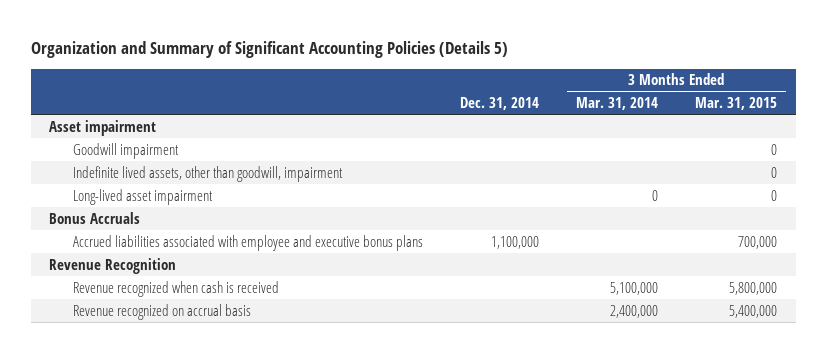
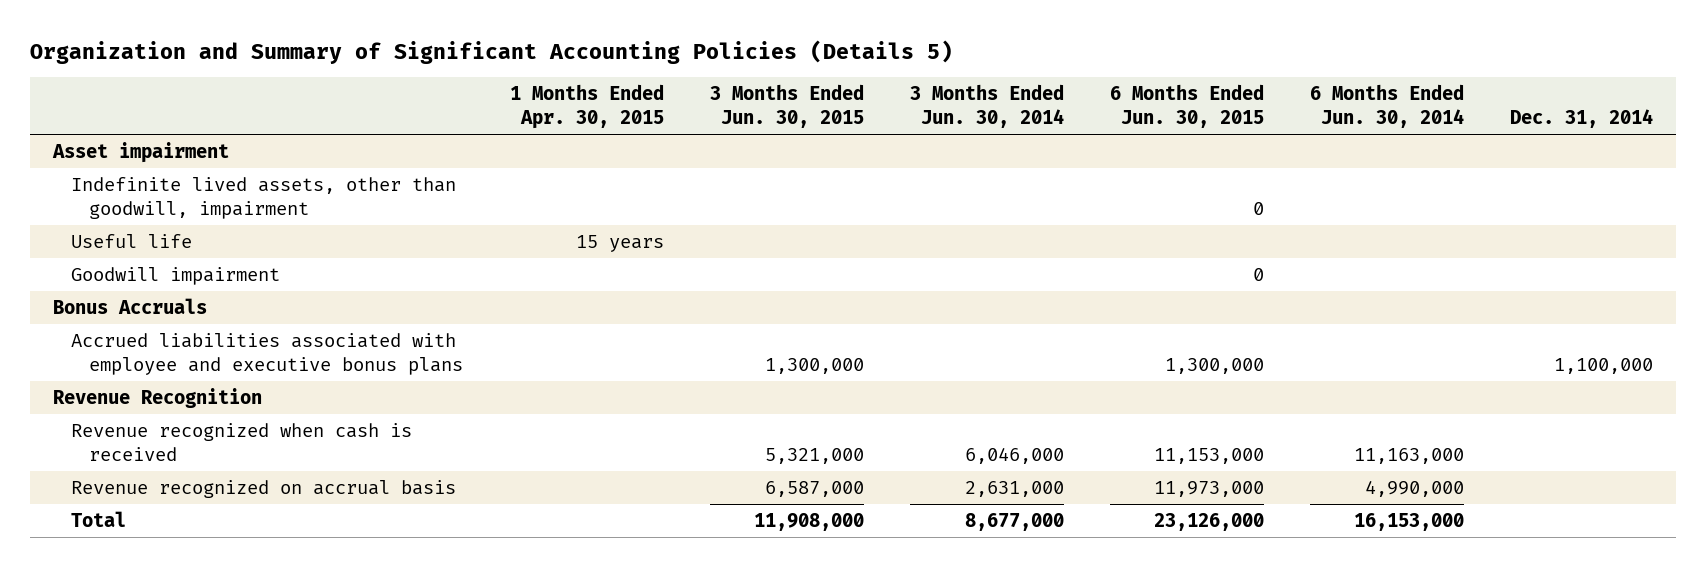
- | Dec. 31, 2014 | 3 Months Ended Mar. 31, 2014 | 3 Months Ended Mar. 31, 2015
+ | 1 Months Ended Apr. 30, 2015 | 3 Months Ended Jun. 30, 2015 | 3 Months Ended Jun. 30, 2014 | 6 Months Ended Jun. 30, 2015 | 6 Months Ended Jun. 30, 2014 | Dec. 31, 2014
- Long-lived asset impairment | | 0 | 0
+ Useful life | 15 years | | | | |
moved down: Goodwill impairment | | | | 0 | |
+ Total | | 11,908,000 | 8,677,000 | 23,126,000 | 16,153,000 |

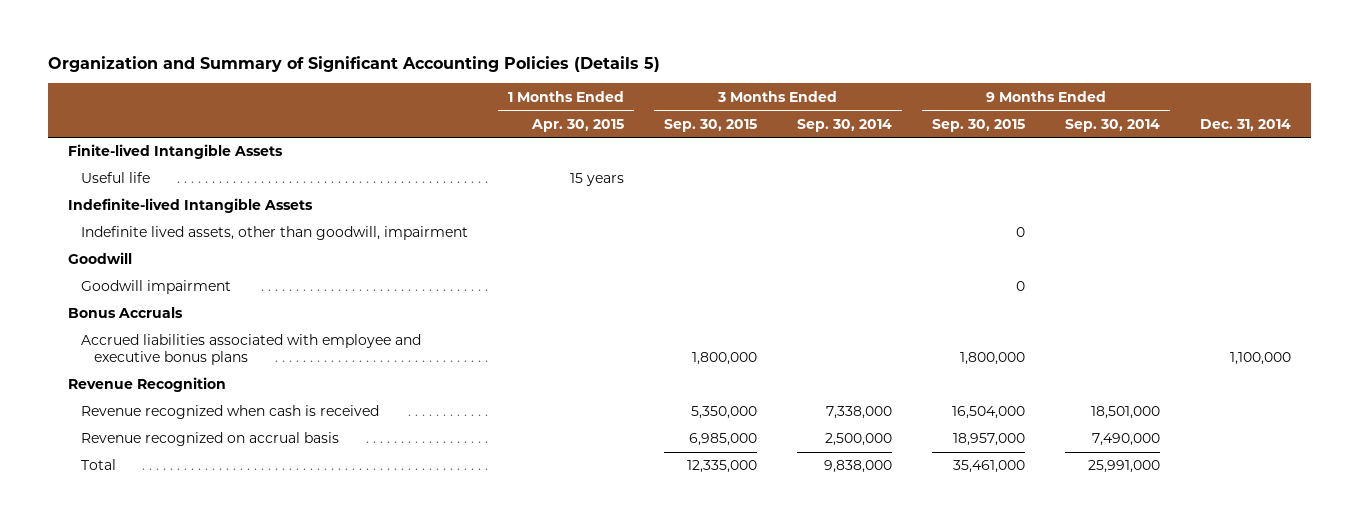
- | 1 Months Ended Apr. 30, 2015 | 3 Months Ended Jun. 30, 2015 | 3 Months Ended Jun. 30, 2014 | 6 Months Ended Jun. 30, 2015 | 6 Months Ended Jun. 30, 2014 | Dec. 31, 2014
+ | 1 Months Ended Apr. 30, 2015 | 3 Months Ended Sep. 30, 2015 | 3 Months Ended Sep. 30, 2014 | 9 Months Ended Sep. 30, 2015 | 9 Months Ended Sep. 30, 2014 | Dec. 31, 2014
- Asset impairment
+ Finite-lived Intangible Assets
+ Indefinite-lived Intangible Assets
moved down: Indefinite lived assets, other than goodwill, impairment | | | | 0 | |
+ Goodwill

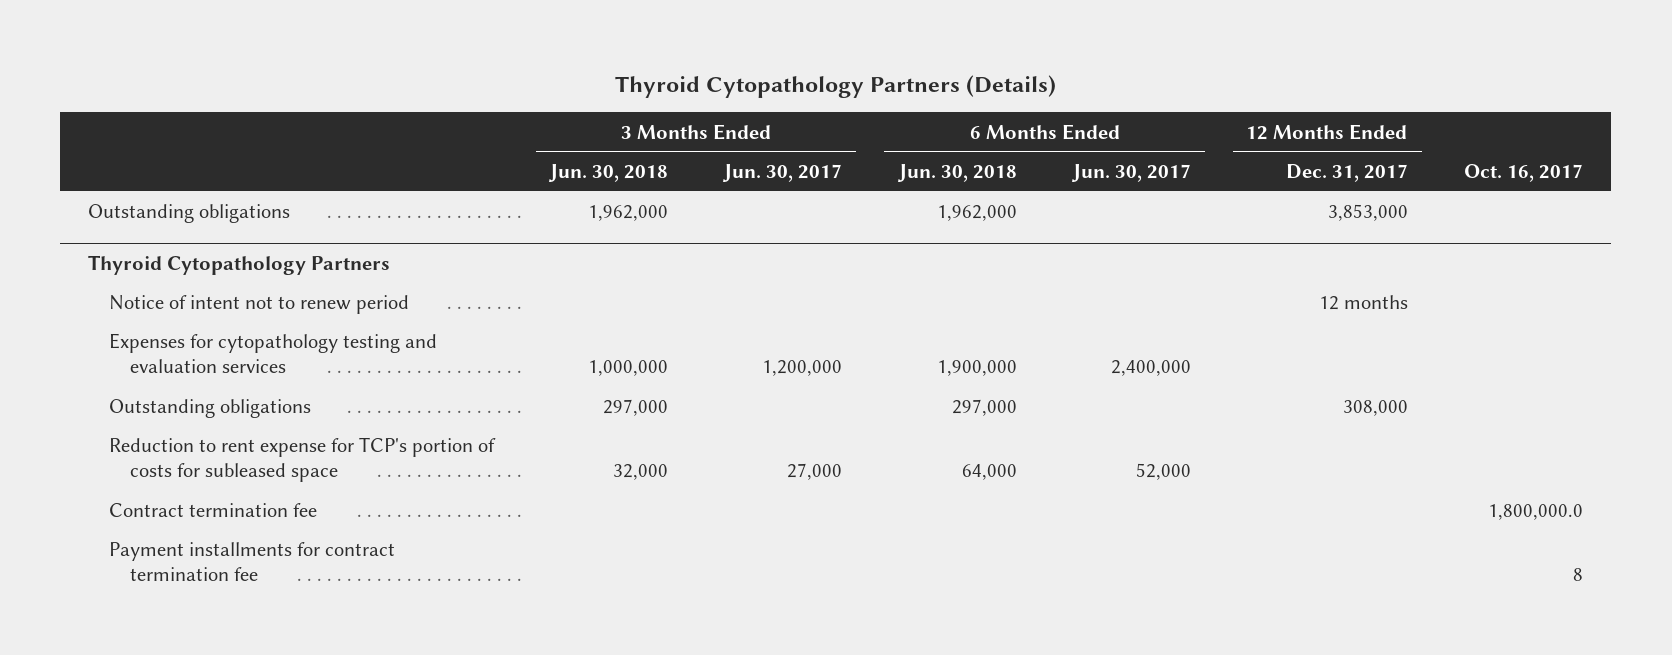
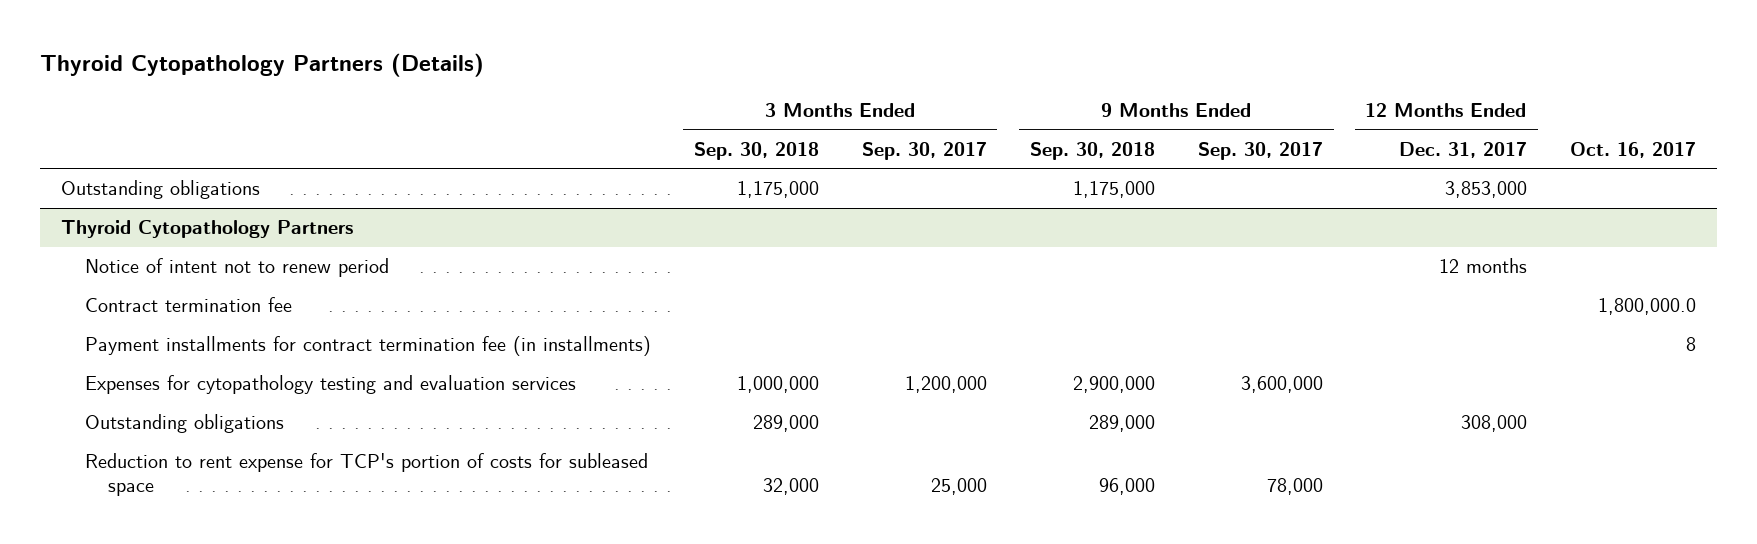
- | 3 Months Ended Jun. 30, 2018 | 3 Months Ended Jun. 30, 2017 | 6 Months Ended Jun. 30, 2018 | 6 Months Ended Jun. 30, 2017 | 12 Months Ended Dec. 31, 2017 | Oct. 16, 2017
+ | 3 Months Ended Sep. 30, 2018 | 3 Months Ended Sep. 30, 2017 | 9 Months Ended Sep. 30, 2018 | 9 Months Ended Sep. 30, 2017 | 12 Months Ended Dec. 31, 2017 | Oct. 16, 2017
@ Thyroid Cytopathology Partners
moved up: Contract termination fee | | | | | | 1,800,000.0
+ Payment installments for contract termination fee (in installments) | | | | | | 8
- Payment installments for contract termination fee | | | | | | 8

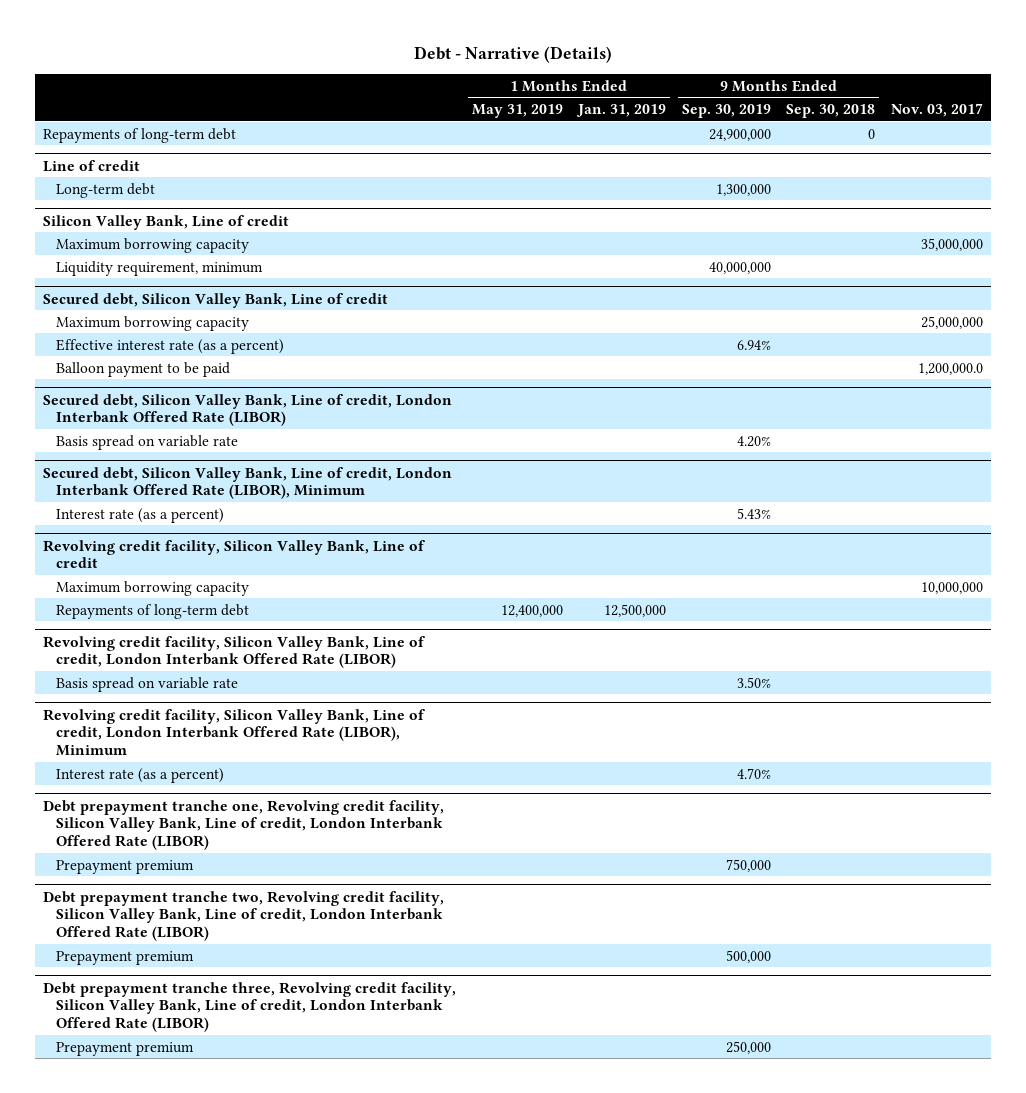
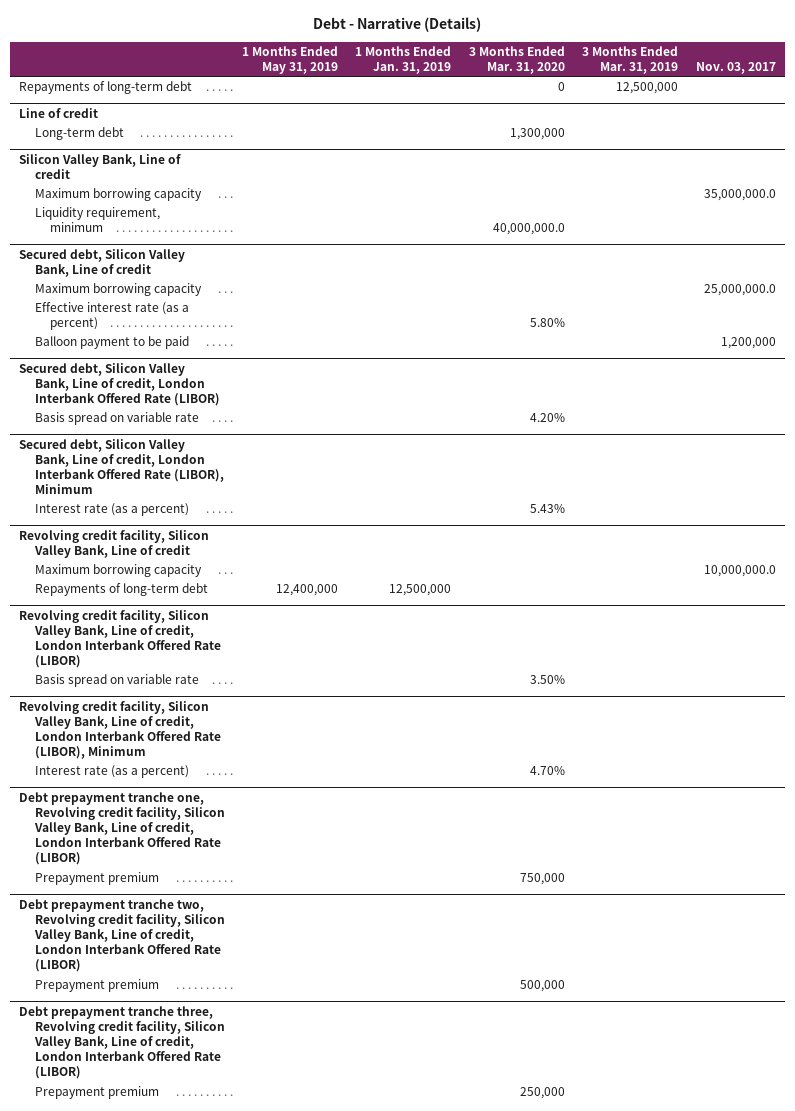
- | 1 Months Ended May 31, 2019 | 1 Months Ended Jan. 31, 2019 | 9 Months Ended Sep. 30, 2019 | 9 Months Ended Sep. 30, 2018 | Nov. 03, 2017
+ | 1 Months Ended May 31, 2019 | 1 Months Ended Jan. 31, 2019 | 3 Months Ended Mar. 31, 2020 | 3 Months Ended Mar. 31, 2019 | Nov. 03, 2017
@ Silicon Valley Bank, Line of credit
- Maximum borrowing capacity | | | | | 35,000,000
+ Maximum borrowing capacity | | | | | 35,000,000.0
@ Secured debt, Silicon Valley Bank, Line of credit
- Maximum borrowing capacity | | | | | 25,000,000
+ Maximum borrowing capacity | | | | | 25,000,000.0
- Balloon payment to be paid | | | | | 1,200,000.0
+ Balloon payment to be paid | | | | | 1,200,000
@ Revolving credit facility, Silicon Valley Bank, Line of credit
- Maximum borrowing capacity | | | | | 10,000,000
+ Maximum borrowing capacity | | | | | 10,000,000.0

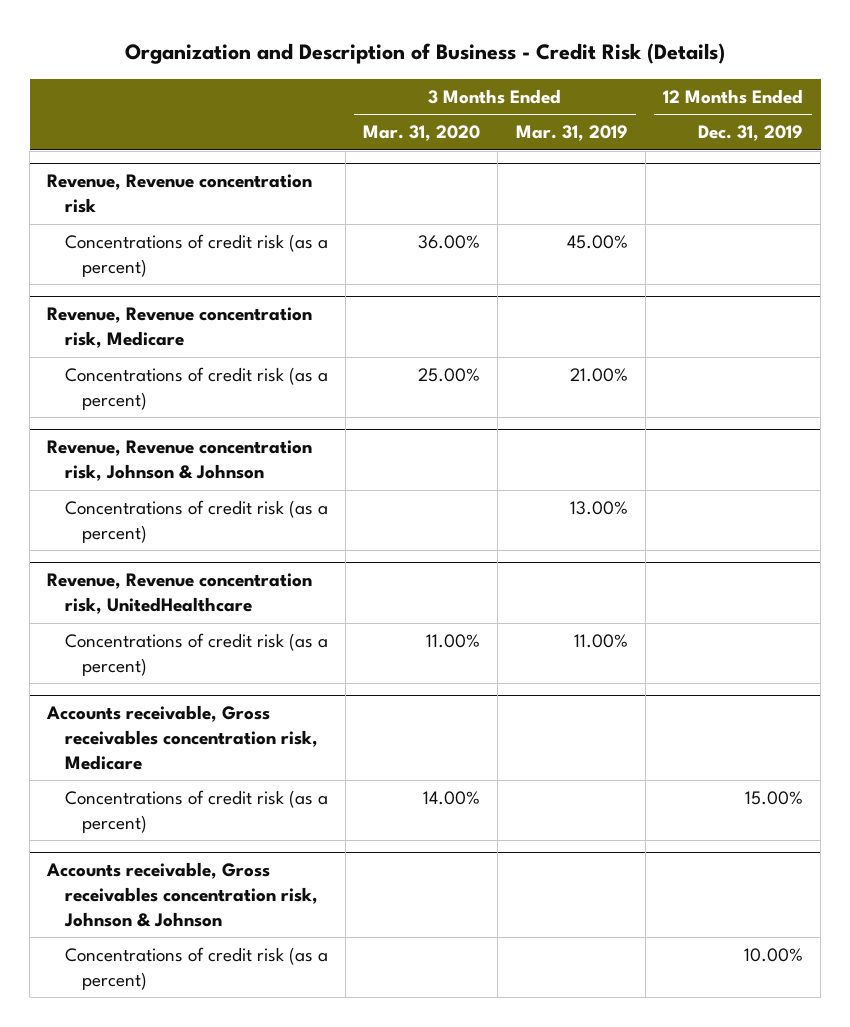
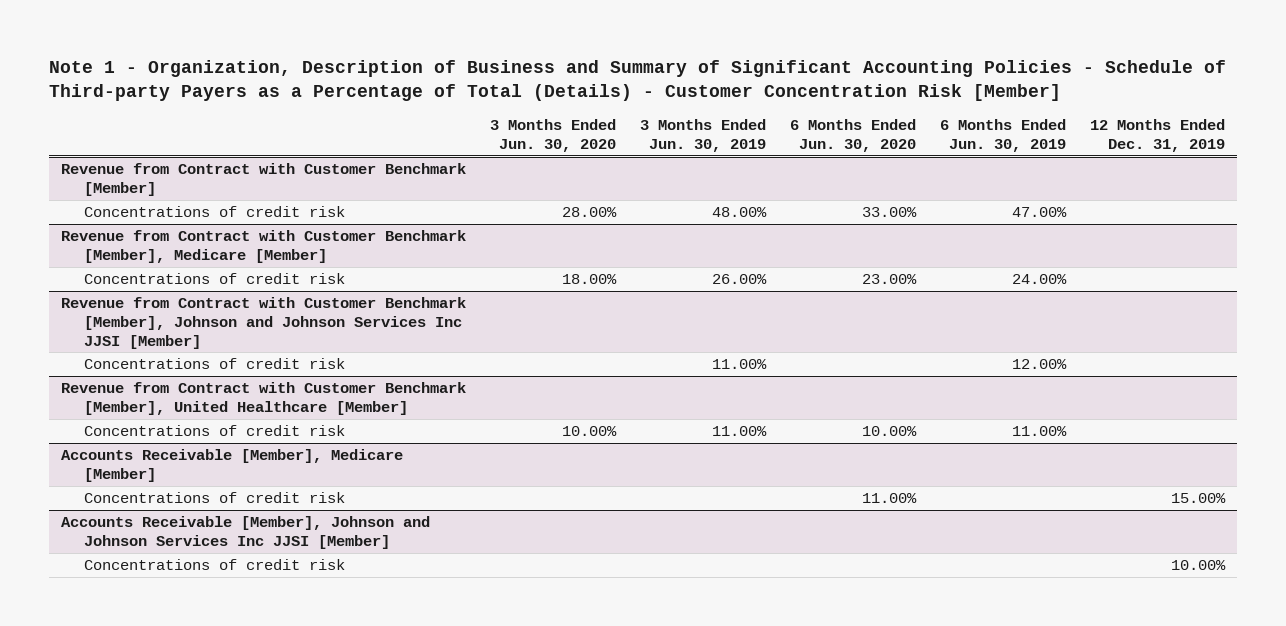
- Organization and Description of Business - Credit Risk (Details)
+ Note 1 - Organization, Description of Business and Summary of Significant Accounting Policies - Schedule of Third-party Payers as a Percentage of Total (Details) - Customer Concentration Risk [Member]
- | 3 Months Ended Mar. 31, 2020 | 3 Months Ended Mar. 31, 2019 | 12 Months Ended Dec. 31, 2019
+ | 3 Months Ended Jun. 30, 2020 | 3 Months Ended Jun. 30, 2019 | 6 Months Ended Jun. 30, 2020 | 6 Months Ended Jun. 30, 2019 | 12 Months Ended Dec. 31, 2019
- Revenue, Revenue concentration risk
- Concentrations of credit risk (as a percent) | 36.00% | 45.00% |
- Revenue, Revenue concentration risk, Medicare
- Concentrations of credit risk (as a percent) | 25.00% | 21.00% |
- Revenue, Revenue concentration risk, Johnson & Johnson
- Concentrations of credit risk (as a percent) | | 13.00% |
- Revenue, Revenue concentration risk, UnitedHealthcare
- Concentrations of credit risk (as a percent) | 11.00% | 11.00% |
- Accounts receivable, Gross receivables concentration risk, Medicare
- Concentrations of credit risk (as a percent) | 14.00% | | 15.00%
- Accounts receivable, Gross receivables concentration risk, Johnson & Johnson
- Concentrations of credit risk (as a percent) | | | 10.00%
+ Revenue from Contract with Customer Benchmark [Member]
+ Concentrations of credit risk | 28.00% | 48.00% | 33.00% | 47.00% |
+ Revenue from Contract with Customer Benchmark [Member], Medicare [Member]
+ Concentrations of credit risk | 18.00% | 26.00% | 23.00% | 24.00% |
+ Revenue from Contract with Customer Benchmark [Member], Johnson and Johnson Services Inc JJSI [Member]
+ Concentrations of credit risk | | 11.00% | | 12.00% |
+ Revenue from Contract with Customer Benchmark [Member], United Healthcare [Member]
+ Concentrations of credit risk | 10.00% | 11.00% | 10.00% | 11.00% |
+ Accounts Receivable [Member], Medicare [Member]
+ Concentrations of credit risk | | | 11.00% | | 15.00%
+ Accounts Receivable [Member], Johnson and Johnson Services Inc JJSI [Member]
+ Concentrations of credit risk | | | | | 10.00%

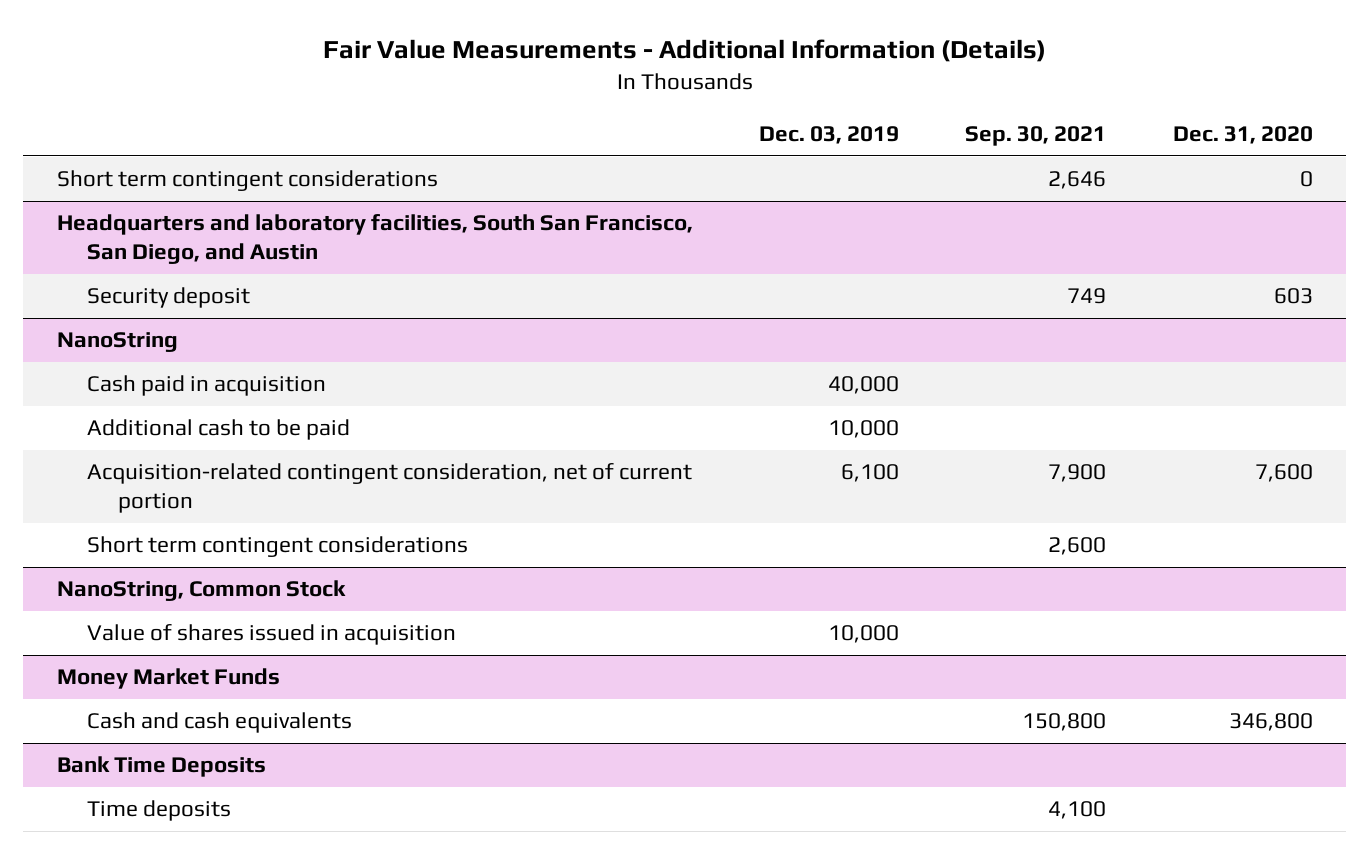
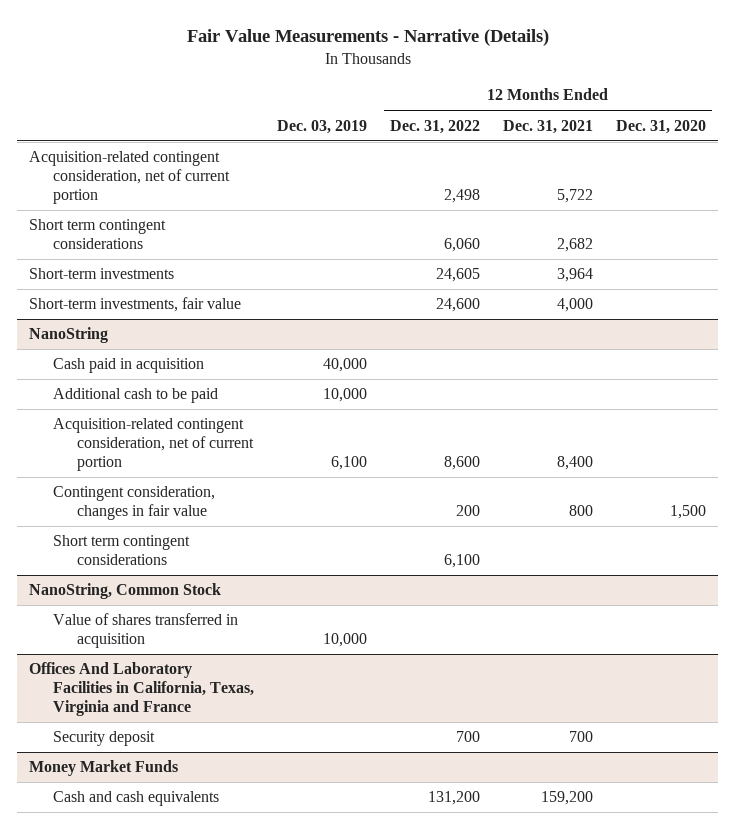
- Fair Value Measurements - Additional Information (Details)
+ Fair Value Measurements - Narrative (Details)
- | Dec. 03, 2019 | Sep. 30, 2021 | Dec. 31, 2020
+ | Dec. 03, 2019 | 12 Months Ended Dec. 31, 2022 | 12 Months Ended Dec. 31, 2021 | 12 Months Ended Dec. 31, 2020
+ Acquisition-related contingent consideration, net of current portion | | 2,498 | 5,722 |
- Headquarters and laboratory facilities, South San Francisco, San Diego, and Austin
- Security deposit | | 749 | 603
+ Short-term investments | | 24,605 | 3,964 |
+ Short-term investments, fair value | | 24,600 | 4,000 |
@ NanoString
+ Contingent consideration, changes in fair value | | 200 | 800 | 1,500
@ NanoString, Common Stock
- Value of shares issued in acquisition | 10,000 | |
+ Value of shares transferred in acquisition | 10,000 | | |
+ Offices And Laboratory Facilities in California, Texas, Virginia and France
+ Security deposit | | 700 | 700 |
- Bank Time Deposits
- Time deposits | | 4,100 |

